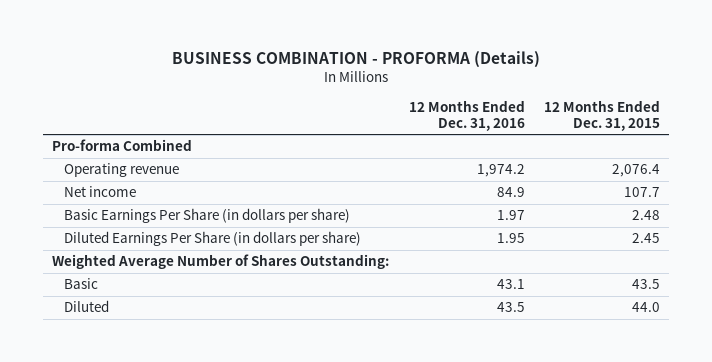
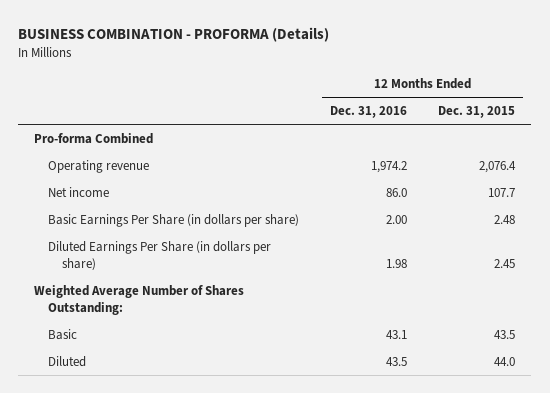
- Net income | 84.9 | 107.7
- Basic Earnings Per Share (in dollars per share) | 1.97 | 2.48
- Diluted Earnings Per Share (in dollars per share) | 1.95 | 2.45
+ Net income | 86.0 | 107.7
+ Basic Earnings Per Share (in dollars per share) | 2.00 | 2.48
+ Diluted Earnings Per Share (in dollars per share) | 1.98 | 2.45

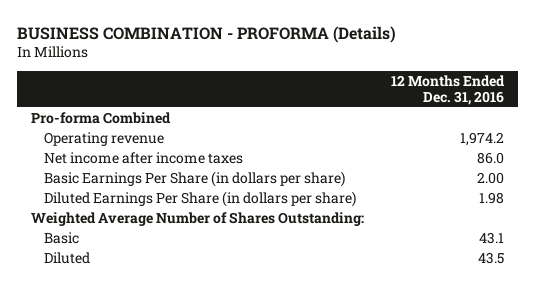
- | 12 Months Ended Dec. 31, 2016 | 12 Months Ended Dec. 31, 2015
+ | 12 Months Ended Dec. 31, 2016
- Net income | 86.0 | 107.7
+ Net income after income taxes | 86.0

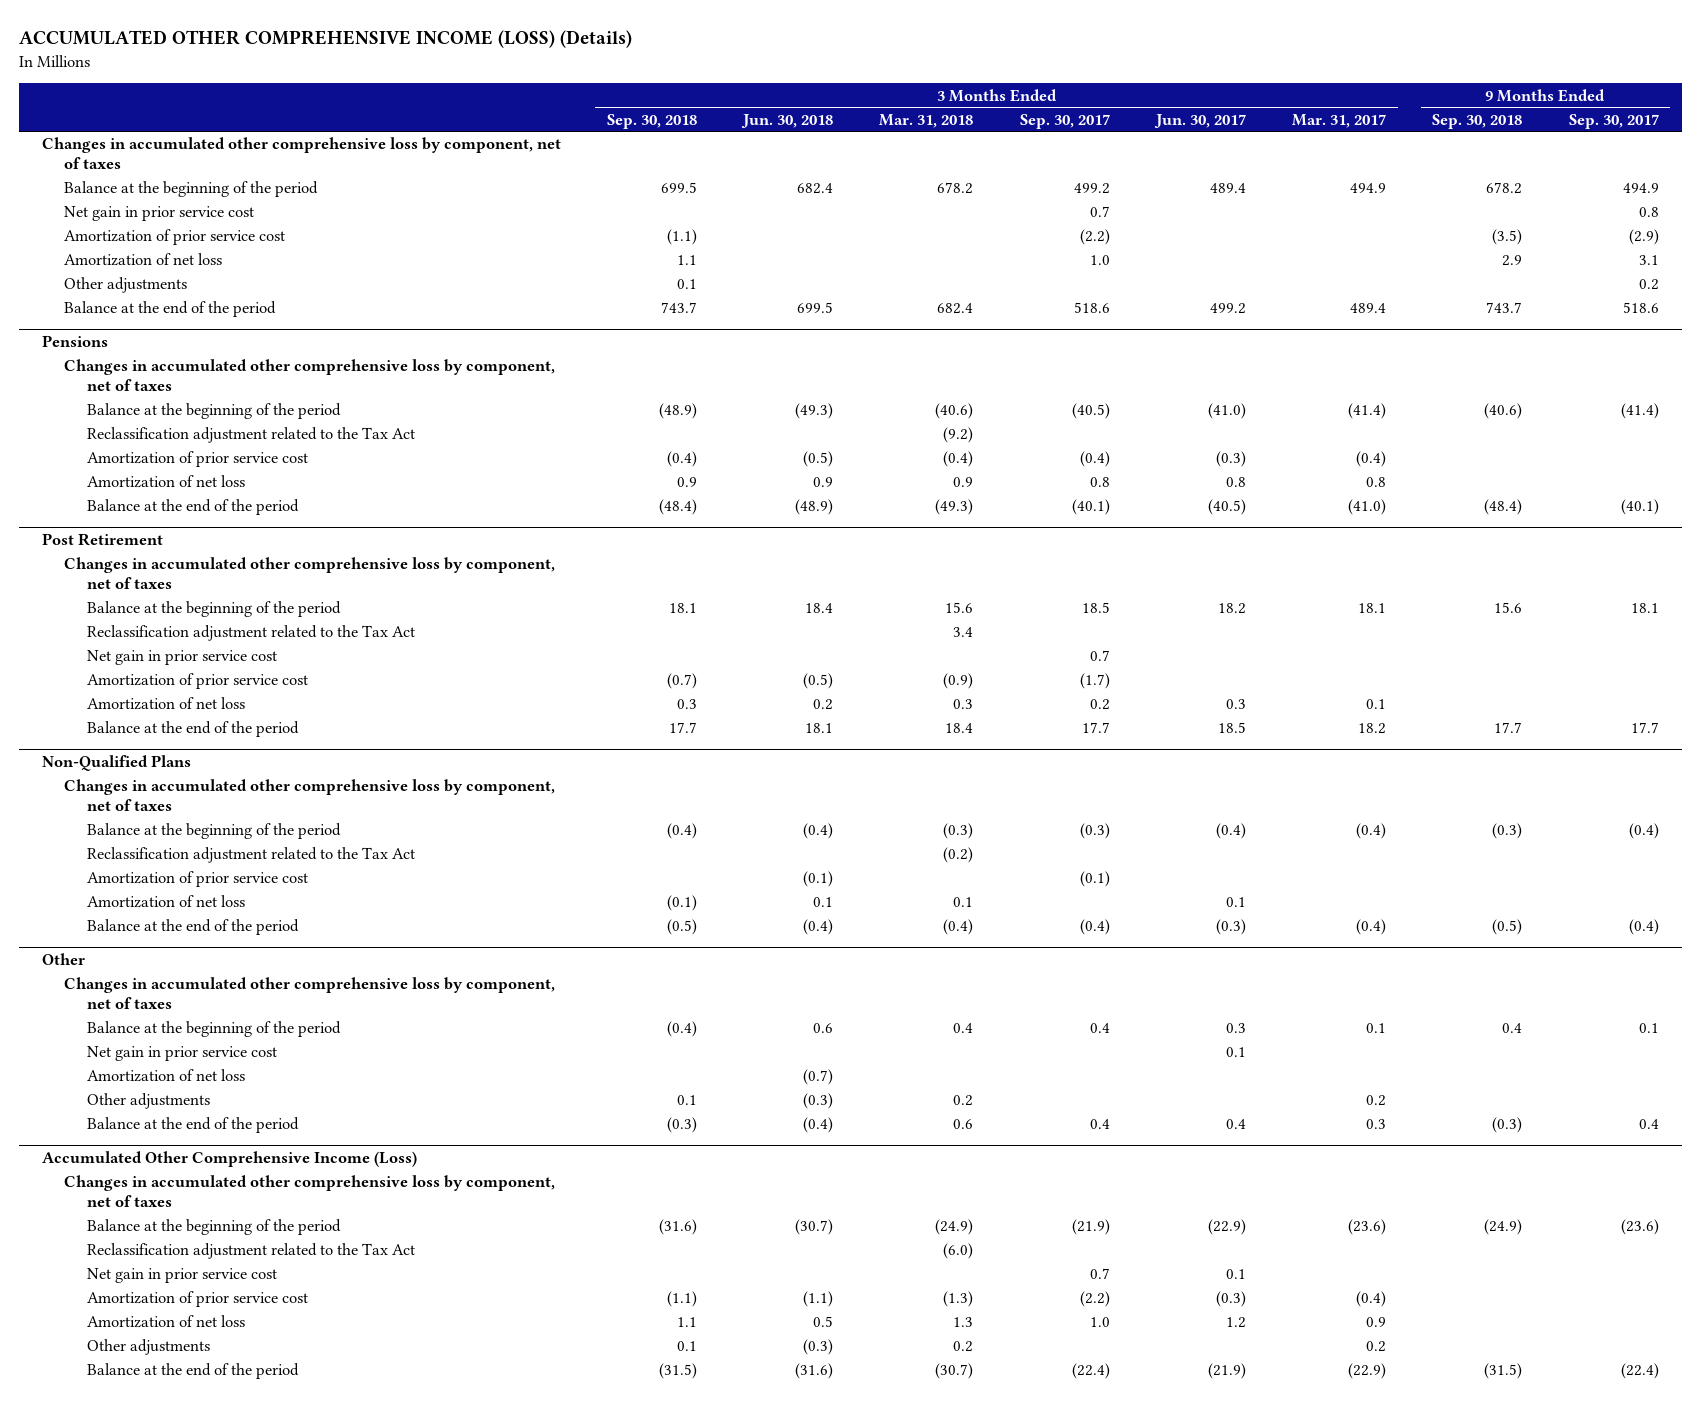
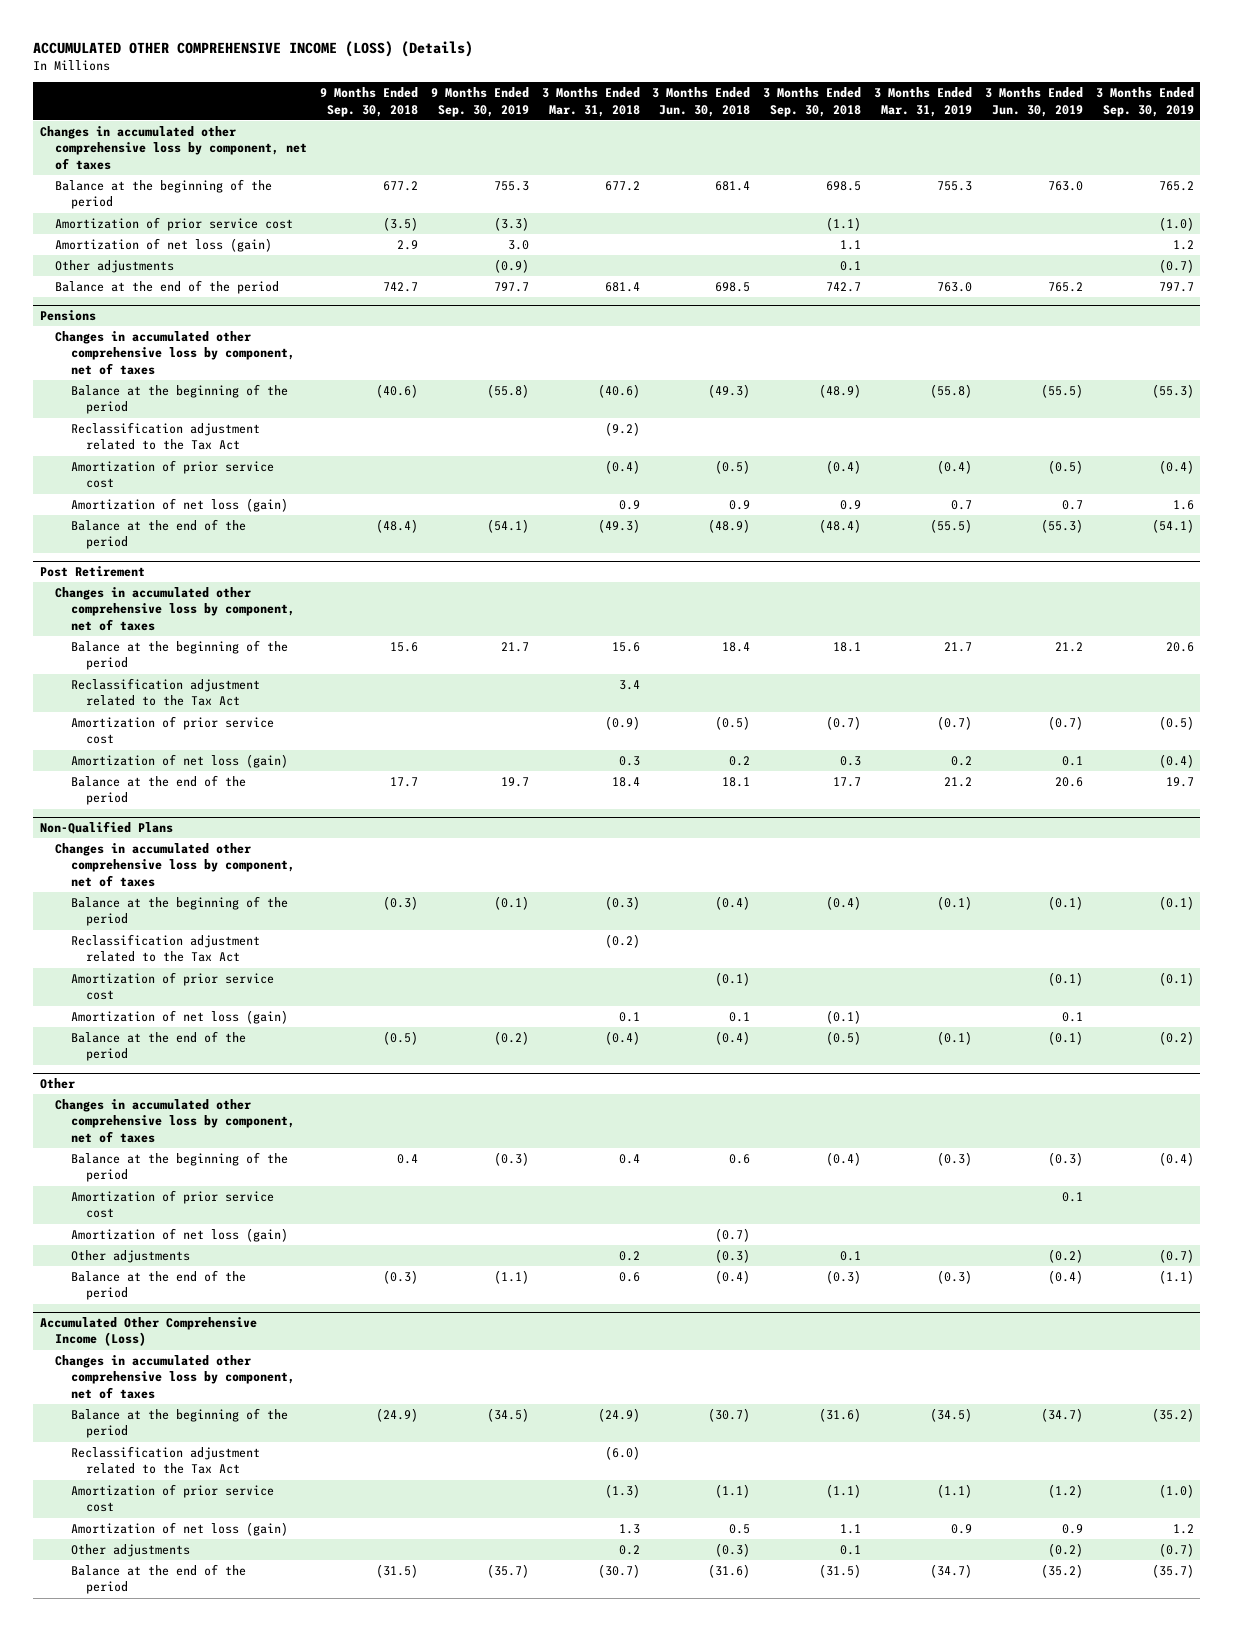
- | 3 Months Ended Sep. 30, 2018 | 3 Months Ended Jun. 30, 2018 | 3 Months Ended Mar. 31, 2018 | 3 Months Ended Sep. 30, 2017 | 3 Months Ended Jun. 30, 2017 | 3 Months Ended Mar. 31, 2017 | 9 Months Ended Sep. 30, 2018 | 9 Months Ended Sep. 30, 2017
+ | 9 Months Ended Sep. 30, 2018 | 9 Months Ended Sep. 30, 2019 | 3 Months Ended Mar. 31, 2018 | 3 Months Ended Jun. 30, 2018 | 3 Months Ended Sep. 30, 2018 | 3 Months Ended Mar. 31, 2019 | 3 Months Ended Jun. 30, 2019 | 3 Months Ended Sep. 30, 2019
- Balance at the beginning of the period | 699.5 | 682.4 | 678.2 | 499.2 | 489.4 | 494.9 | 678.2 | 494.9
- Net gain in prior service cost | | | | 0.7 | | | | 0.8
+ Balance at the beginning of the period | 677.2 | 755.3 | 677.2 | 681.4 | 698.5 | 755.3 | 763.0 | 765.2
- Amortization of net loss | 1.1 | | | 1.0 | | | 2.9 | 3.1
+ Amortization of net loss (gain) | 2.9 | 3.0 | | | 1.1 | | | 1.2
- Balance at the end of the period | 743.7 | 699.5 | 682.4 | 518.6 | 499.2 | 489.4 | 743.7 | 518.6
+ Balance at the end of the period | 742.7 | 797.7 | 681.4 | 698.5 | 742.7 | 763.0 | 765.2 | 797.7
@ Pensions
- Amortization of net loss | 0.9 | 0.9 | 0.9 | 0.8 | 0.8 | 0.8 | |
+ Amortization of net loss (gain) | | | 0.9 | 0.9 | 0.9 | 0.7 | 0.7 | 1.6
@ Post Retirement
- Net gain in prior service cost | | | | 0.7 | | | |
- Amortization of net loss | 0.3 | 0.2 | 0.3 | 0.2 | 0.3 | 0.1 | |
+ Amortization of net loss (gain) | | | 0.3 | 0.2 | 0.3 | 0.2 | 0.1 | (0.4)
@ Non-Qualified Plans
- Amortization of net loss | (0.1) | 0.1 | 0.1 | | 0.1 | | |
+ Amortization of net loss (gain) | | | 0.1 | 0.1 | (0.1) | | 0.1 |
@ Other
- Net gain in prior service cost | | | | | 0.1 | | |
- Amortization of net loss | | (0.7) | | | | | |
+ Amortization of prior service cost | | | | | | | 0.1 |
+ Amortization of net loss (gain) | | | | (0.7) | | | |
@ Accumulated Other Comprehensive Income (Loss)
- Net gain in prior service cost | | | | 0.7 | 0.1 | | |
- Amortization of net loss | 1.1 | 0.5 | 1.3 | 1.0 | 1.2 | 0.9 | |
+ Amortization of net loss (gain) | | | 1.3 | 0.5 | 1.1 | 0.9 | 0.9 | 1.2

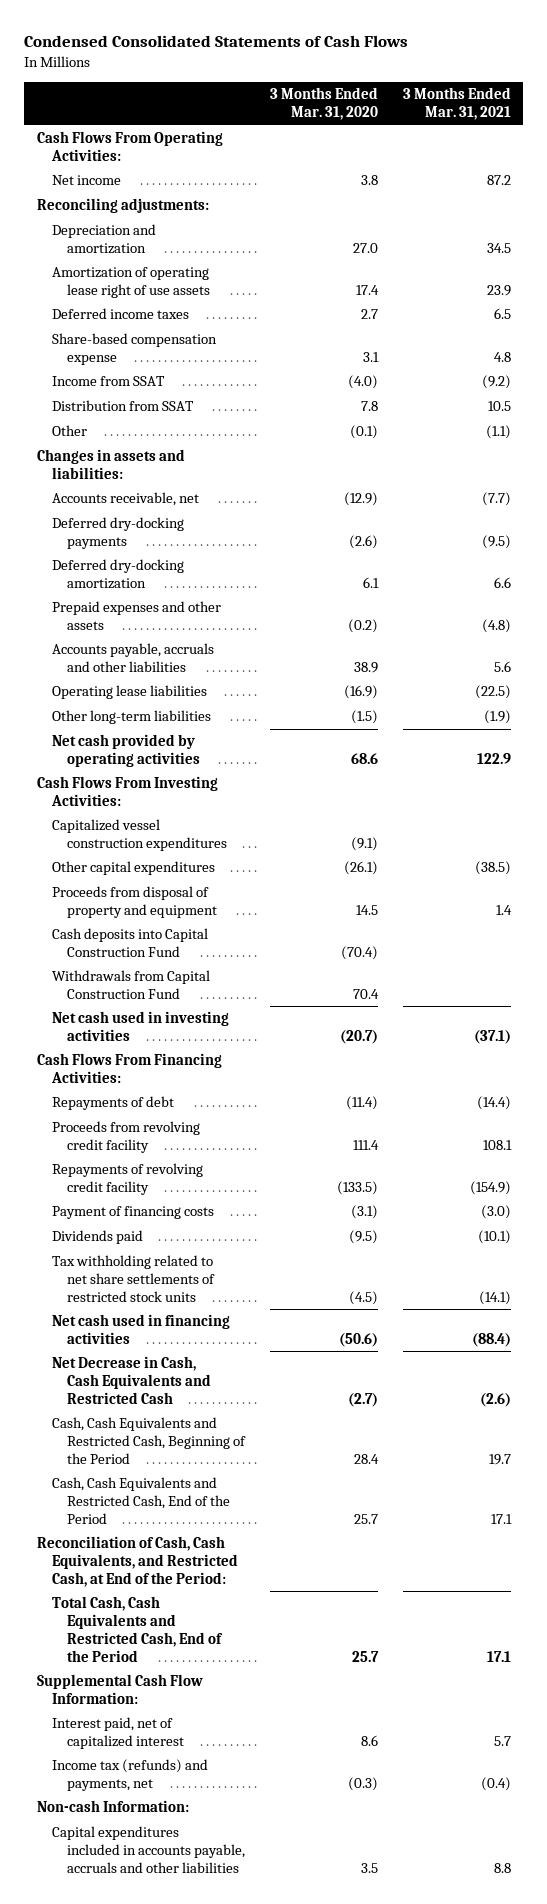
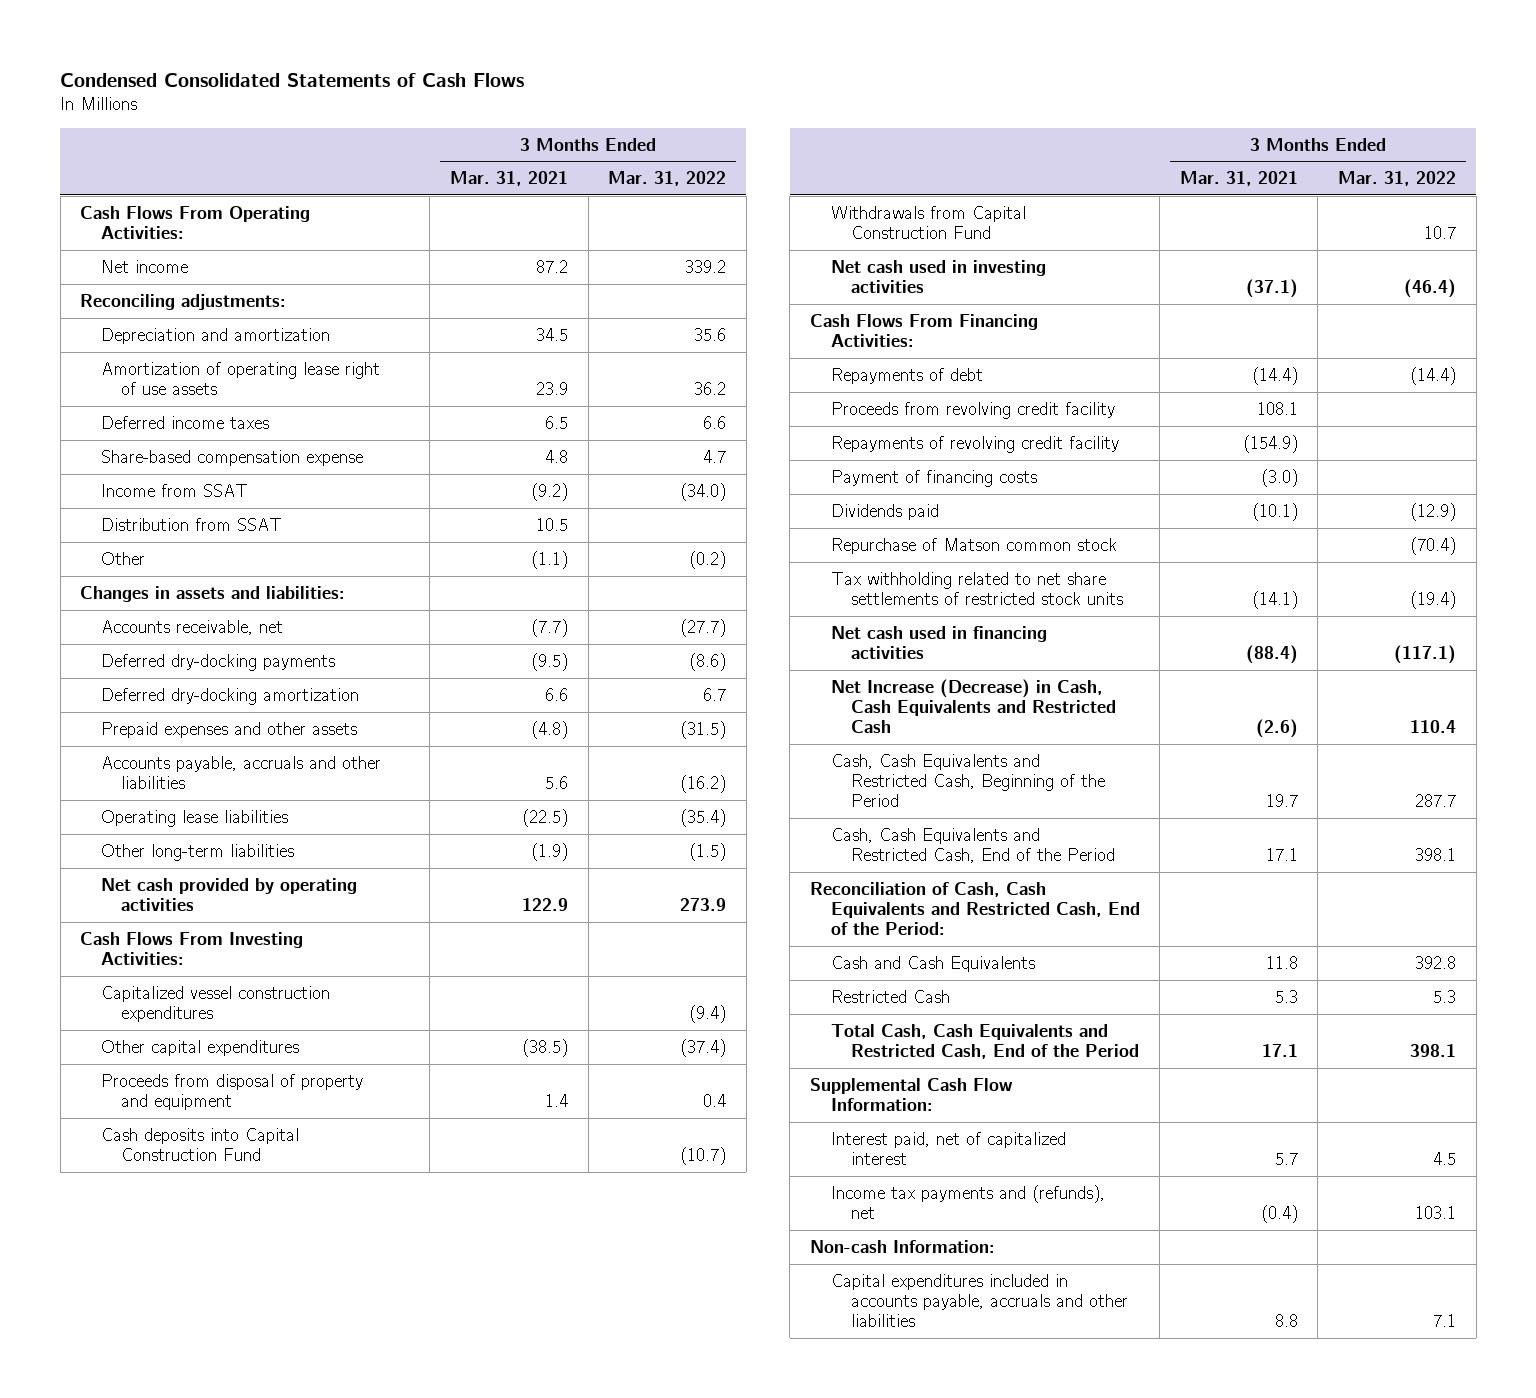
- | 3 Months Ended Mar. 31, 2020 | 3 Months Ended Mar. 31, 2021
+ | 3 Months Ended Mar. 31, 2021 | 3 Months Ended Mar. 31, 2022
+ Repurchase of Matson common stock | | (70.4)
- Net Decrease in Cash, Cash Equivalents and Restricted Cash | (2.7) | (2.6)
+ Net Increase (Decrease) in Cash, Cash Equivalents and Restricted Cash | (2.6) | 110.4
- Reconciliation of Cash, Cash Equivalents, and Restricted Cash, at End of the Period:
+ Reconciliation of Cash, Cash Equivalents and Restricted Cash, End of the Period:
+ Cash and Cash Equivalents | 11.8 | 392.8
+ Restricted Cash | 5.3 | 5.3
- Income tax (refunds) and payments, net | (0.3) | (0.4)
+ Income tax payments and (refunds), net | (0.4) | 103.1

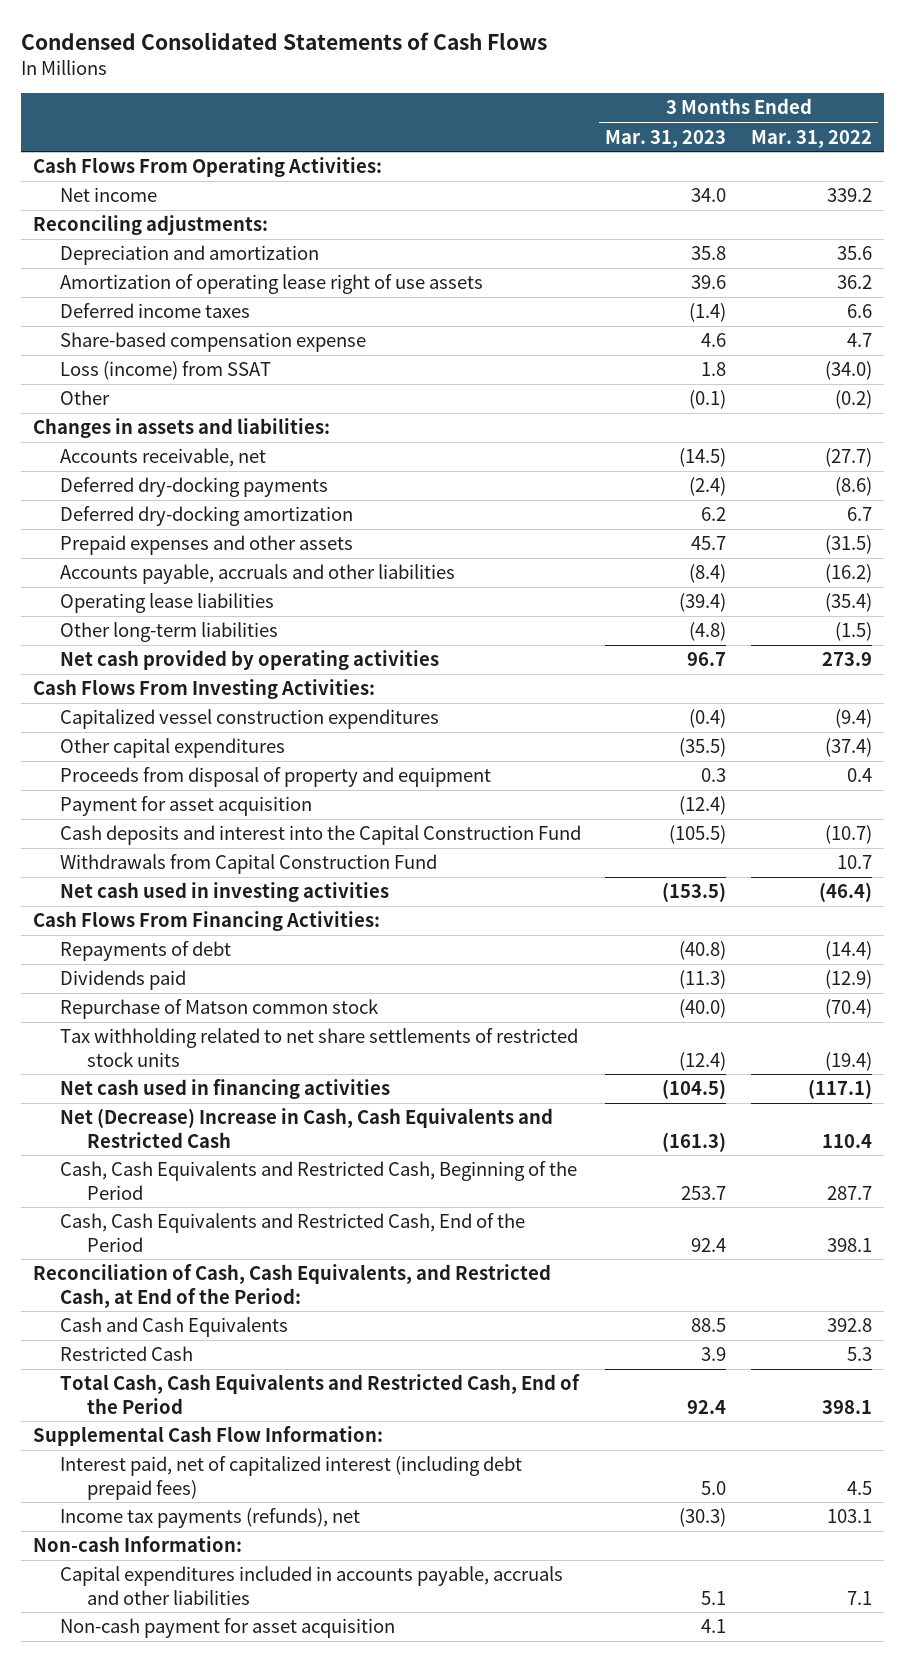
- | 3 Months Ended Mar. 31, 2021 | 3 Months Ended Mar. 31, 2022
+ | 3 Months Ended Mar. 31, 2023 | 3 Months Ended Mar. 31, 2022
- Income from SSAT | (9.2) | (34.0)
- Distribution from SSAT | 10.5 |
+ Loss (income) from SSAT | 1.8 | (34.0)
- Cash deposits into Capital Construction Fund | | (10.7)
+ Payment for asset acquisition | (12.4) |
+ Cash deposits and interest into the Capital Construction Fund | (105.5) | (10.7)
- Proceeds from revolving credit facility | 108.1 |
- Repayments of revolving credit facility | (154.9) |
- Payment of financing costs | (3.0) |
- Net Increase (Decrease) in Cash, Cash Equivalents and Restricted Cash | (2.6) | 110.4
+ Net (Decrease) Increase in Cash, Cash Equivalents and Restricted Cash | (161.3) | 110.4
- Reconciliation of Cash, Cash Equivalents and Restricted Cash, End of the Period:
+ Reconciliation of Cash, Cash Equivalents, and Restricted Cash, at End of the Period:
- Interest paid, net of capitalized interest | 5.7 | 4.5
- Income tax payments and (refunds), net | (0.4) | 103.1
+ Interest paid, net of capitalized interest (including debt prepaid fees) | 5.0 | 4.5
+ Income tax payments (refunds), net | (30.3) | 103.1
+ Non-cash payment for asset acquisition | 4.1 |

